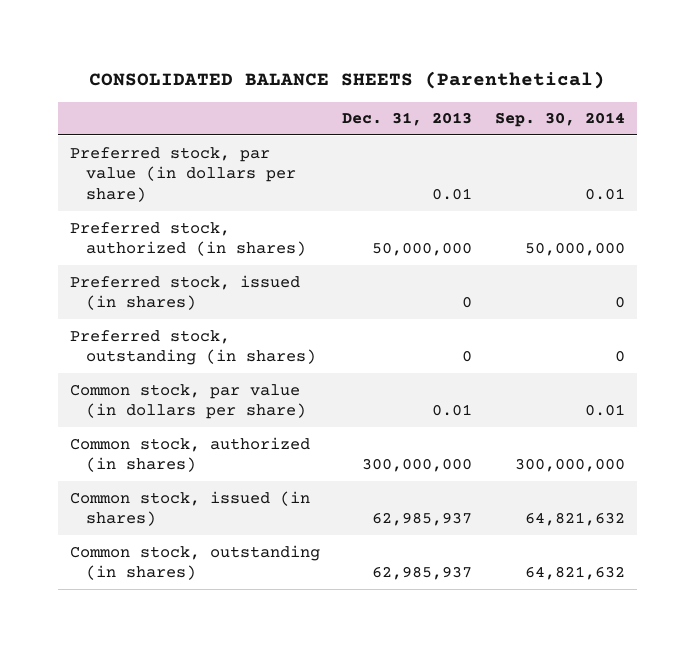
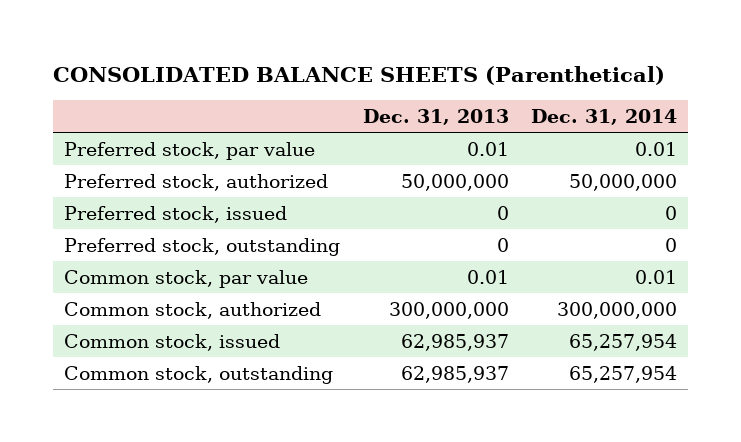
- | Dec. 31, 2013 | Sep. 30, 2014
+ | Dec. 31, 2013 | Dec. 31, 2014
- Preferred stock, par value (in dollars per share) | 0.01 | 0.01
- Preferred stock, authorized (in shares) | 50,000,000 | 50,000,000
- Preferred stock, issued (in shares) | 0 | 0
- Preferred stock, outstanding (in shares) | 0 | 0
- Common stock, par value (in dollars per share) | 0.01 | 0.01
- Common stock, authorized (in shares) | 300,000,000 | 300,000,000
- Common stock, issued (in shares) | 62,985,937 | 64,821,632
- Common stock, outstanding (in shares) | 62,985,937 | 64,821,632
+ Preferred stock, par value | 0.01 | 0.01
+ Preferred stock, authorized | 50,000,000 | 50,000,000
+ Preferred stock, issued | 0 | 0
+ Preferred stock, outstanding | 0 | 0
+ Common stock, par value | 0.01 | 0.01
+ Common stock, authorized | 300,000,000 | 300,000,000
+ Common stock, issued | 62,985,937 | 65,257,954
+ Common stock, outstanding | 62,985,937 | 65,257,954

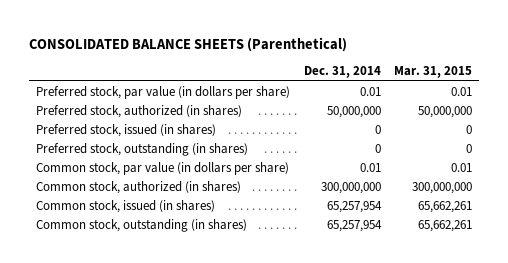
- | Dec. 31, 2013 | Dec. 31, 2014
+ | Dec. 31, 2014 | Mar. 31, 2015
- Preferred stock, par value | 0.01 | 0.01
- Preferred stock, authorized | 50,000,000 | 50,000,000
- Preferred stock, issued | 0 | 0
- Preferred stock, outstanding | 0 | 0
- Common stock, par value | 0.01 | 0.01
- Common stock, authorized | 300,000,000 | 300,000,000
- Common stock, issued | 62,985,937 | 65,257,954
- Common stock, outstanding | 62,985,937 | 65,257,954
+ Preferred stock, par value (in dollars per share) | 0.01 | 0.01
+ Preferred stock, authorized (in shares) | 50,000,000 | 50,000,000
+ Preferred stock, issued (in shares) | 0 | 0
+ Preferred stock, outstanding (in shares) | 0 | 0
+ Common stock, par value (in dollars per share) | 0.01 | 0.01
+ Common stock, authorized (in shares) | 300,000,000 | 300,000,000
+ Common stock, issued (in shares) | 65,257,954 | 65,662,261
+ Common stock, outstanding (in shares) | 65,257,954 | 65,662,261

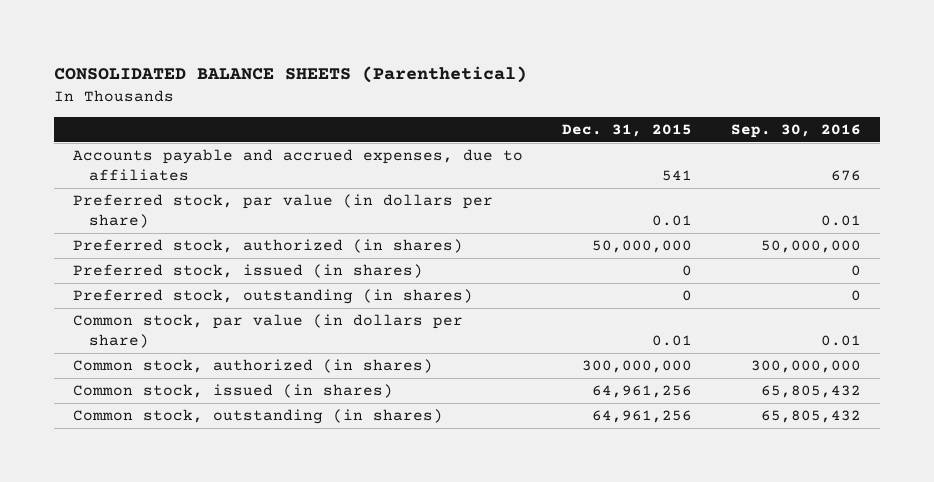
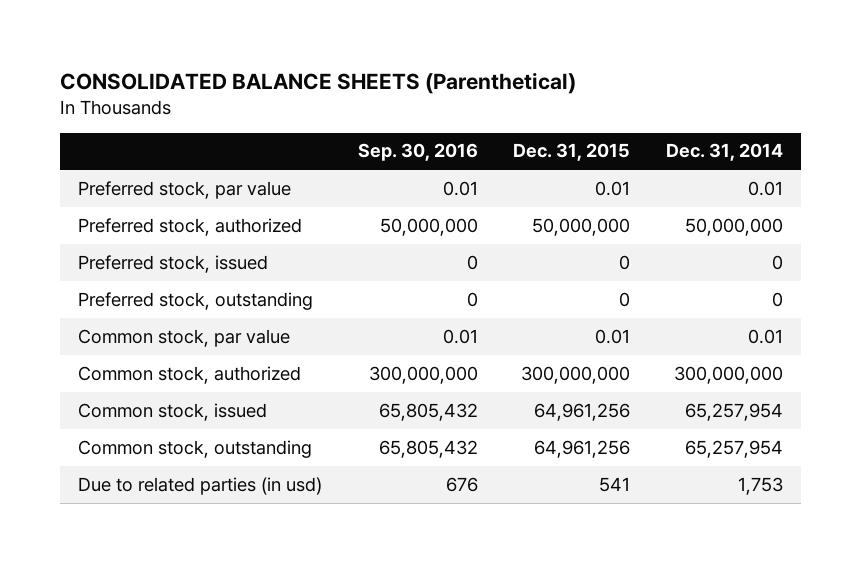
- | Dec. 31, 2015 | Sep. 30, 2016
+ | Sep. 30, 2016 | Dec. 31, 2015 | Dec. 31, 2014
- Accounts payable and accrued expenses, due to affiliates | 541 | 676
- Preferred stock, par value (in dollars per share) | 0.01 | 0.01
- Preferred stock, authorized (in shares) | 50,000,000 | 50,000,000
- Preferred stock, issued (in shares) | 0 | 0
- Preferred stock, outstanding (in shares) | 0 | 0
- Common stock, par value (in dollars per share) | 0.01 | 0.01
- Common stock, authorized (in shares) | 300,000,000 | 300,000,000
- Common stock, issued (in shares) | 64,961,256 | 65,805,432
- Common stock, outstanding (in shares) | 64,961,256 | 65,805,432
+ Preferred stock, par value | 0.01 | 0.01 | 0.01
+ Preferred stock, authorized | 50,000,000 | 50,000,000 | 50,000,000
+ Preferred stock, issued | 0 | 0 | 0
+ Preferred stock, outstanding | 0 | 0 | 0
+ Common stock, par value | 0.01 | 0.01 | 0.01
+ Common stock, authorized | 300,000,000 | 300,000,000 | 300,000,000
+ Common stock, issued | 65,805,432 | 64,961,256 | 65,257,954
+ Common stock, outstanding | 65,805,432 | 64,961,256 | 65,257,954
+ Due to related parties (in usd) | 676 | 541 | 1,753

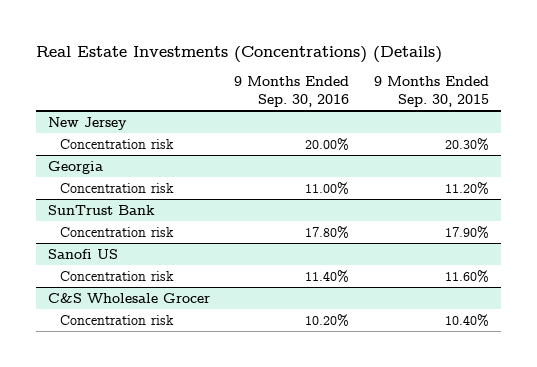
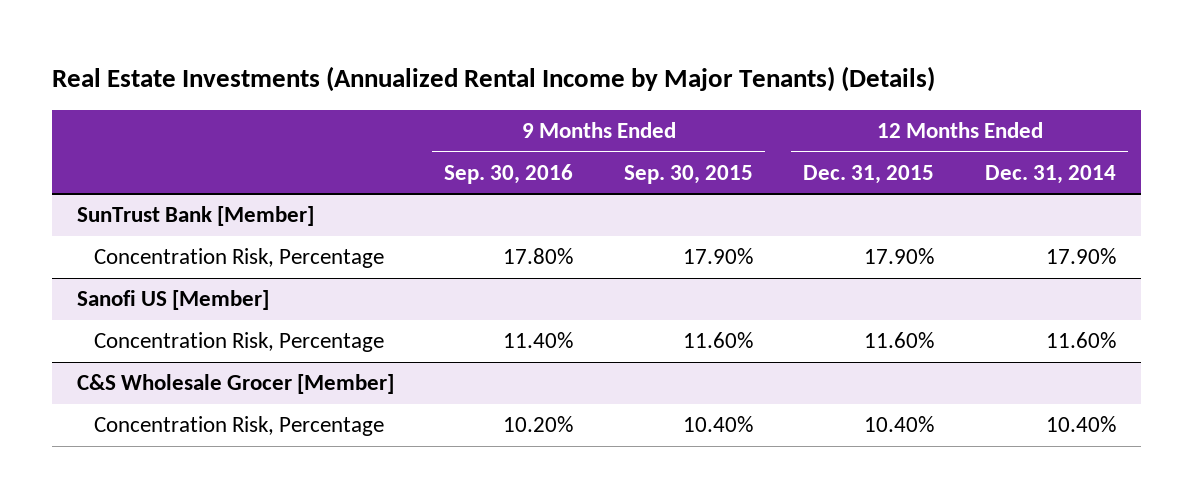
- Real Estate Investments (Concentrations) (Details)
+ Real Estate Investments (Annualized Rental Income by Major Tenants) (Details)
- | 9 Months Ended Sep. 30, 2016 | 9 Months Ended Sep. 30, 2015
+ | 9 Months Ended Sep. 30, 2016 | 9 Months Ended Sep. 30, 2015 | 12 Months Ended Dec. 31, 2015 | 12 Months Ended Dec. 31, 2014
- New Jersey
- Concentration risk | 20.00% | 20.30%
- Georgia
- Concentration risk | 11.00% | 11.20%
- SunTrust Bank
- Concentration risk | 17.80% | 17.90%
- Sanofi US
- Concentration risk | 11.40% | 11.60%
- C&S Wholesale Grocer
- Concentration risk | 10.20% | 10.40%
+ SunTrust Bank [Member]
+ Concentration Risk, Percentage | 17.80% | 17.90% | 17.90% | 17.90%
+ Sanofi US [Member]
+ Concentration Risk, Percentage | 11.40% | 11.60% | 11.60% | 11.60%
+ C&S Wholesale Grocer [Member]
+ Concentration Risk, Percentage | 10.20% | 10.40% | 10.40% | 10.40%

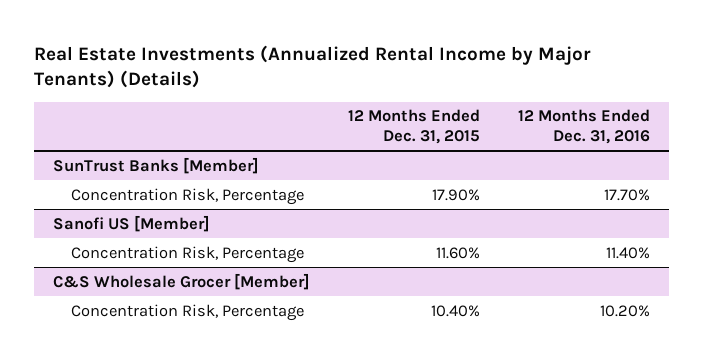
- | 9 Months Ended Sep. 30, 2016 | 9 Months Ended Sep. 30, 2015 | 12 Months Ended Dec. 31, 2015 | 12 Months Ended Dec. 31, 2014
+ | 12 Months Ended Dec. 31, 2015 | 12 Months Ended Dec. 31, 2016
- SunTrust Bank [Member]
+ SunTrust Banks [Member]

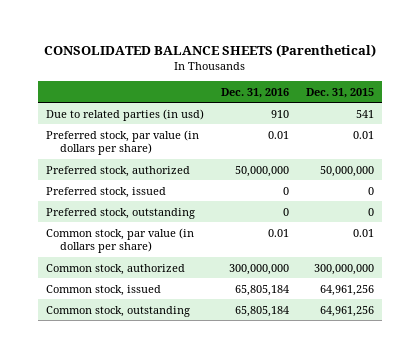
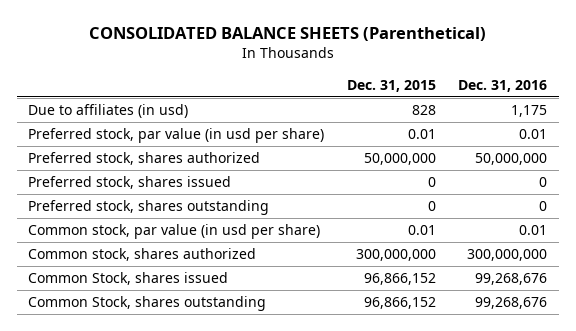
- | Dec. 31, 2016 | Dec. 31, 2015
+ | Dec. 31, 2015 | Dec. 31, 2016
- Due to related parties (in usd) | 910 | 541
- Preferred stock, par value (in dollars per share) | 0.01 | 0.01
- Preferred stock, authorized | 50,000,000 | 50,000,000
- Preferred stock, issued | 0 | 0
- Preferred stock, outstanding | 0 | 0
- Common stock, par value (in dollars per share) | 0.01 | 0.01
- Common stock, authorized | 300,000,000 | 300,000,000
- Common stock, issued | 65,805,184 | 64,961,256
- Common stock, outstanding | 65,805,184 | 64,961,256
+ Due to affiliates (in usd) | 828 | 1,175
+ Preferred stock, par value (in usd per share) | 0.01 | 0.01
+ Preferred stock, shares authorized | 50,000,000 | 50,000,000
+ Preferred stock, shares issued | 0 | 0
+ Preferred stock, shares outstanding | 0 | 0
+ Common stock, par value (in usd per share) | 0.01 | 0.01
+ Common stock, shares authorized | 300,000,000 | 300,000,000
+ Common Stock, shares issued | 96,866,152 | 99,268,676
+ Common Stock, shares outstanding | 96,866,152 | 99,268,676

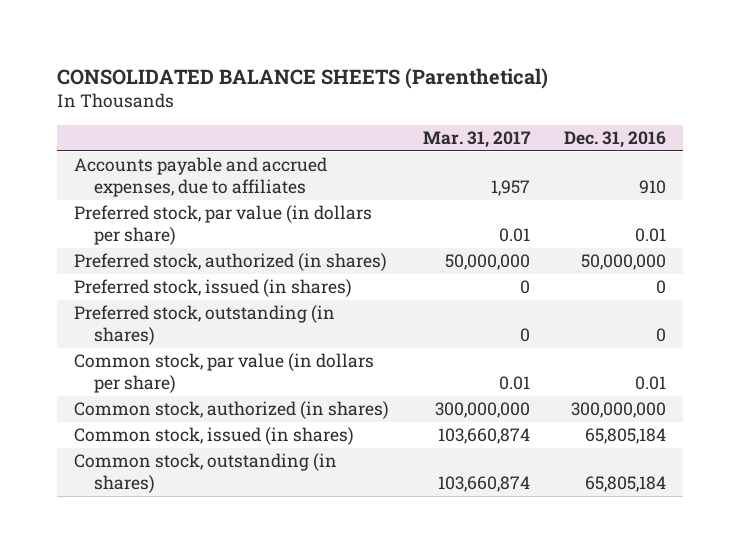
- | Dec. 31, 2015 | Dec. 31, 2016
+ | Mar. 31, 2017 | Dec. 31, 2016
- Due to affiliates (in usd) | 828 | 1,175
- Preferred stock, par value (in usd per share) | 0.01 | 0.01
- Preferred stock, shares authorized | 50,000,000 | 50,000,000
- Preferred stock, shares issued | 0 | 0
- Preferred stock, shares outstanding | 0 | 0
- Common stock, par value (in usd per share) | 0.01 | 0.01
- Common stock, shares authorized | 300,000,000 | 300,000,000
- Common Stock, shares issued | 96,866,152 | 99,268,676
- Common Stock, shares outstanding | 96,866,152 | 99,268,676
+ Accounts payable and accrued expenses, due to affiliates | 1,957 | 910
+ Preferred stock, par value (in dollars per share) | 0.01 | 0.01
+ Preferred stock, authorized (in shares) | 50,000,000 | 50,000,000
+ Preferred stock, issued (in shares) | 0 | 0
+ Preferred stock, outstanding (in shares) | 0 | 0
+ Common stock, par value (in dollars per share) | 0.01 | 0.01
+ Common stock, authorized (in shares) | 300,000,000 | 300,000,000
+ Common stock, issued (in shares) | 103,660,874 | 65,805,184
+ Common stock, outstanding (in shares) | 103,660,874 | 65,805,184

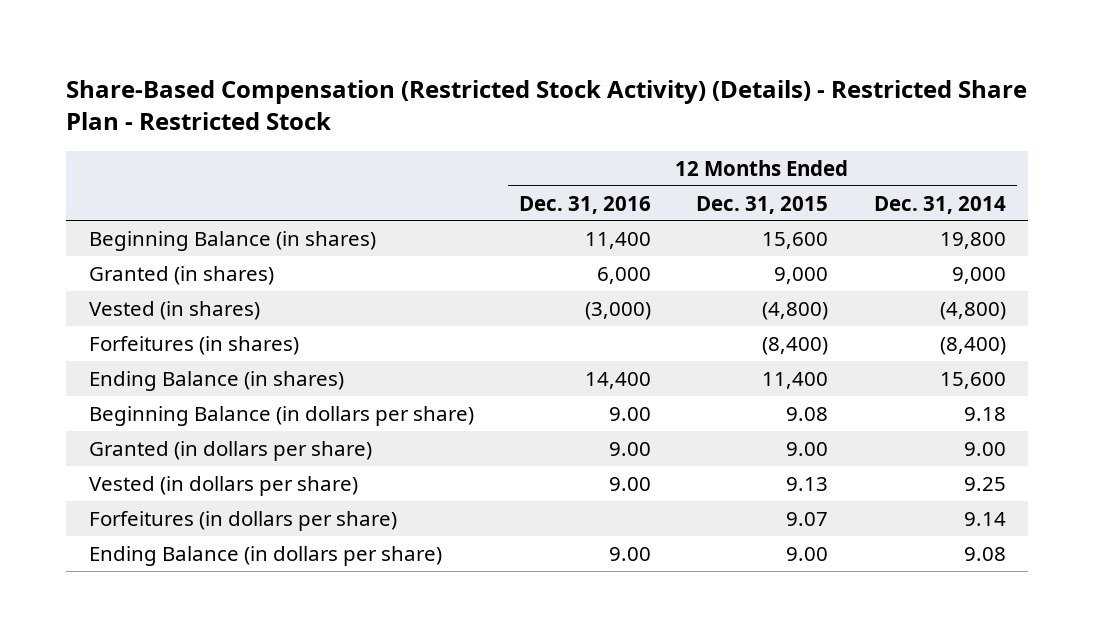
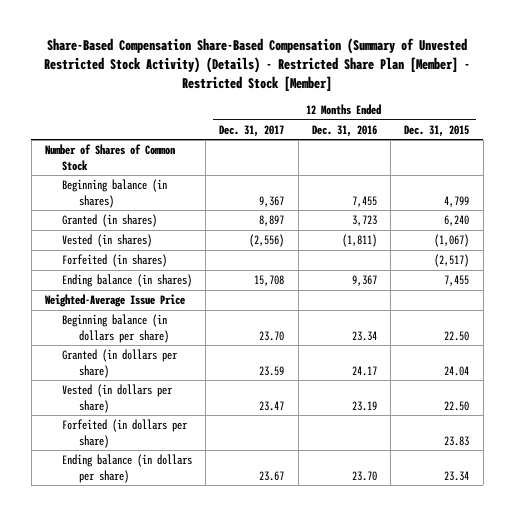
- Share-Based Compensation (Restricted Stock Activity) (Details) - Restricted Share Plan - Restricted Stock
+ Share-Based Compensation Share-Based Compensation (Summary of Unvested Restricted Stock Activity) (Details) - Restricted Share Plan [Member] - Restricted Stock [Member]
- | 12 Months Ended Dec. 31, 2016 | 12 Months Ended Dec. 31, 2015 | 12 Months Ended Dec. 31, 2014
+ | 12 Months Ended Dec. 31, 2017 | 12 Months Ended Dec. 31, 2016 | 12 Months Ended Dec. 31, 2015
- Beginning Balance (in shares) | 11,400 | 15,600 | 19,800
- Granted (in shares) | 6,000 | 9,000 | 9,000
- Vested (in shares) | (3,000) | (4,800) | (4,800)
- Forfeitures (in shares) | | (8,400) | (8,400)
- Ending Balance (in shares) | 14,400 | 11,400 | 15,600
- Beginning Balance (in dollars per share) | 9.00 | 9.08 | 9.18
- Granted (in dollars per share) | 9.00 | 9.00 | 9.00
- Vested (in dollars per share) | 9.00 | 9.13 | 9.25
- Forfeitures (in dollars per share) | | 9.07 | 9.14
- Ending Balance (in dollars per share) | 9.00 | 9.00 | 9.08
+ Number of Shares of Common Stock
+ Beginning balance (in shares) | 9,367 | 7,455 | 4,799
+ Granted (in shares) | 8,897 | 3,723 | 6,240
+ Vested (in shares) | (2,556) | (1,811) | (1,067)
+ Forfeited (in shares) | | | (2,517)
+ Ending balance (in shares) | 15,708 | 9,367 | 7,455
+ Weighted-Average Issue Price
+ Beginning balance (in dollars per share) | 23.70 | 23.34 | 22.50
+ Granted (in dollars per share) | 23.59 | 24.17 | 24.04
+ Vested (in dollars per share) | 23.47 | 23.19 | 22.50
+ Forfeited (in dollars per share) | | | 23.83
+ Ending balance (in dollars per share) | 23.67 | 23.70 | 23.34

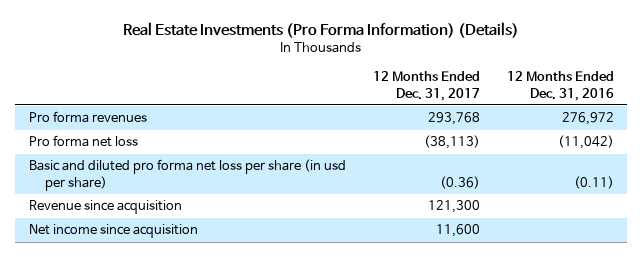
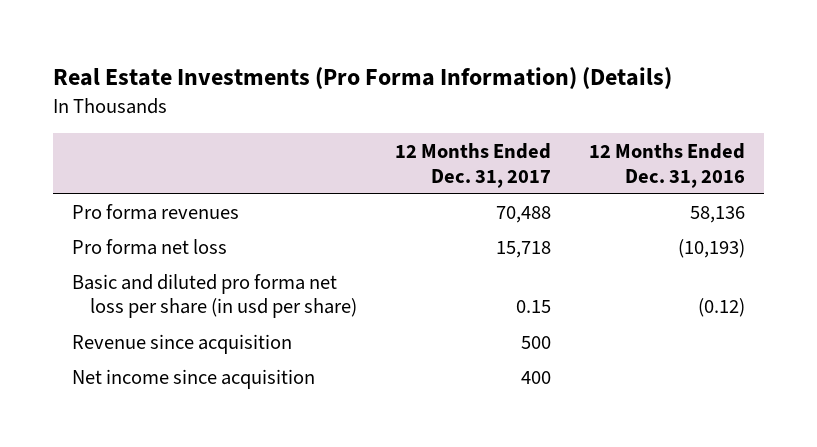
- Pro forma revenues | 293,768 | 276,972
- Pro forma net loss | (38,113) | (11,042)
- Basic and diluted pro forma net loss per share (in usd per share) | (0.36) | (0.11)
- Revenue since acquisition | 121,300 |
- Net income since acquisition | 11,600 |
+ Pro forma revenues | 70,488 | 58,136
+ Pro forma net loss | 15,718 | (10,193)
+ Basic and diluted pro forma net loss per share (in usd per share) | 0.15 | (0.12)
+ Revenue since acquisition | 500 |
+ Net income since acquisition | 400 |

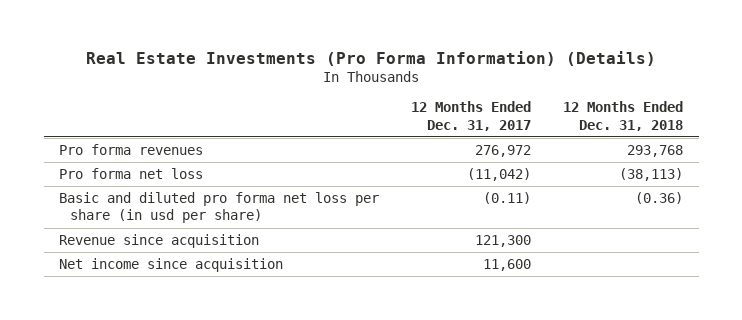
- | 12 Months Ended Dec. 31, 2017 | 12 Months Ended Dec. 31, 2016
+ | 12 Months Ended Dec. 31, 2017 | 12 Months Ended Dec. 31, 2018
- Pro forma revenues | 70,488 | 58,136
- Pro forma net loss | 15,718 | (10,193)
- Basic and diluted pro forma net loss per share (in usd per share) | 0.15 | (0.12)
- Revenue since acquisition | 500 |
- Net income since acquisition | 400 |
+ Pro forma revenues | 276,972 | 293,768
+ Pro forma net loss | (11,042) | (38,113)
+ Basic and diluted pro forma net loss per share (in usd per share) | (0.11) | (0.36)
+ Revenue since acquisition | 121,300 |
+ Net income since acquisition | 11,600 |

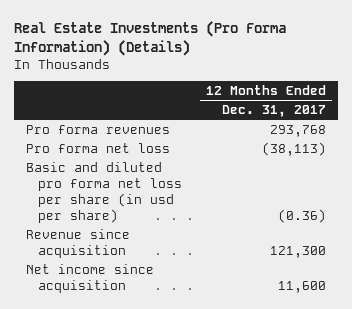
- | 12 Months Ended Dec. 31, 2017 | 12 Months Ended Dec. 31, 2018
+ | 12 Months Ended Dec. 31, 2017
- Pro forma revenues | 276,972 | 293,768
- Pro forma net loss | (11,042) | (38,113)
- Basic and diluted pro forma net loss per share (in usd per share) | (0.11) | (0.36)
+ Pro forma revenues | 293,768
+ Pro forma net loss | (38,113)
+ Basic and diluted pro forma net loss per share (in usd per share) | (0.36)

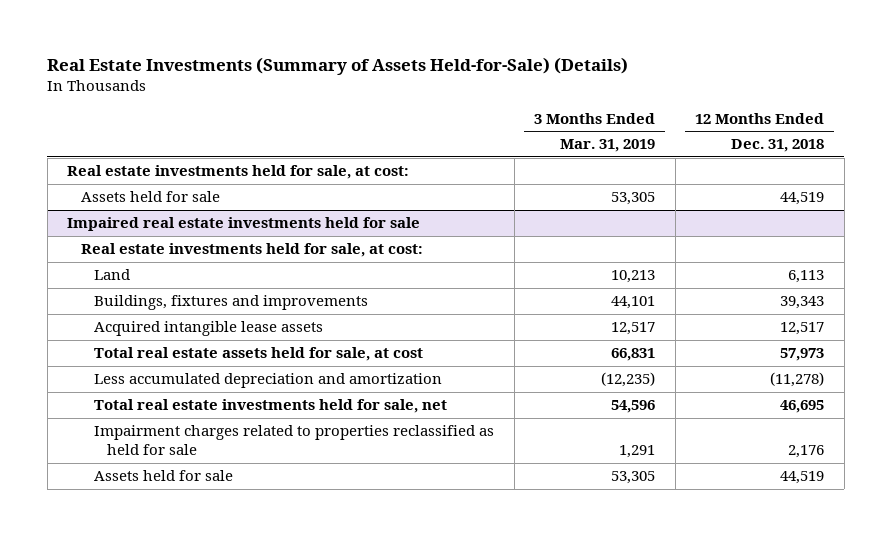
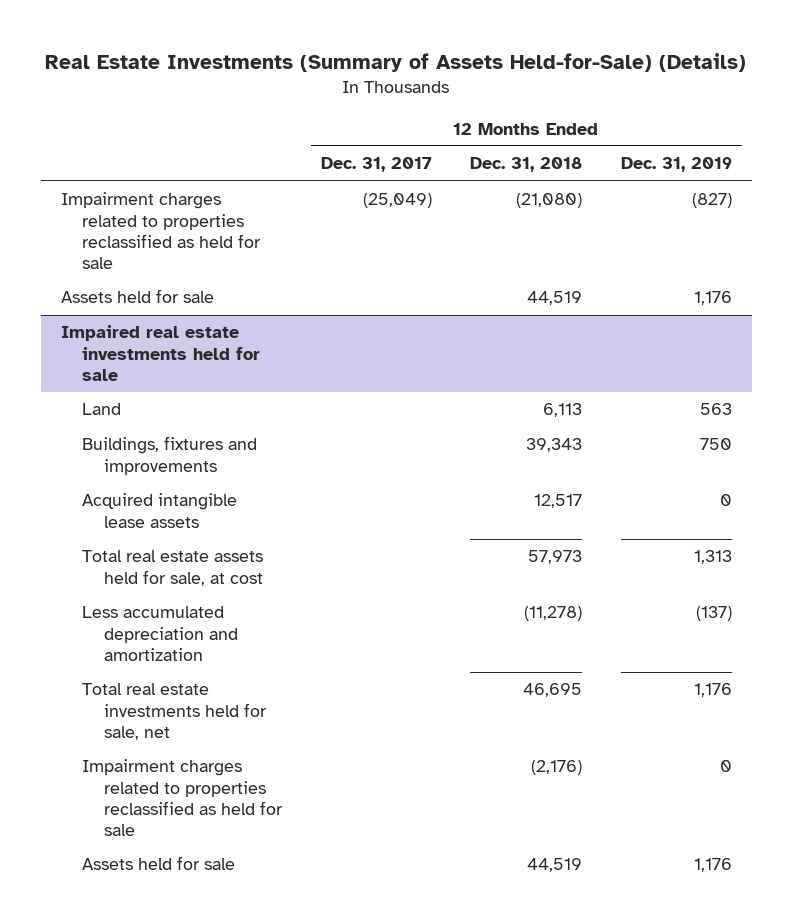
- | 3 Months Ended Mar. 31, 2019 | 12 Months Ended Dec. 31, 2018
+ | 12 Months Ended Dec. 31, 2017 | 12 Months Ended Dec. 31, 2018 | 12 Months Ended Dec. 31, 2019
- Real estate investments held for sale, at cost:
+ Impairment charges related to properties reclassified as held for sale | (25,049) | (21,080) | (827)
@ Impaired real estate investments held for sale
- Real estate investments held for sale, at cost:
- Impairment charges related to properties reclassified as held for sale | 1,291 | 2,176
+ Impairment charges related to properties reclassified as held for sale | | (2,176) | 0

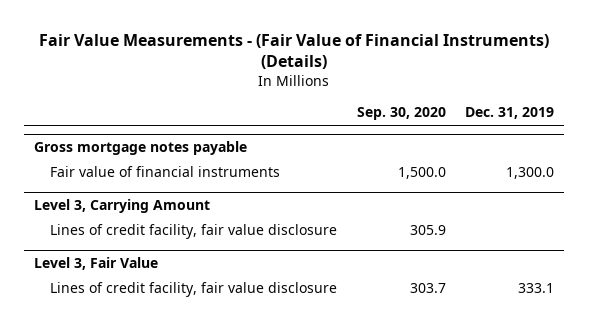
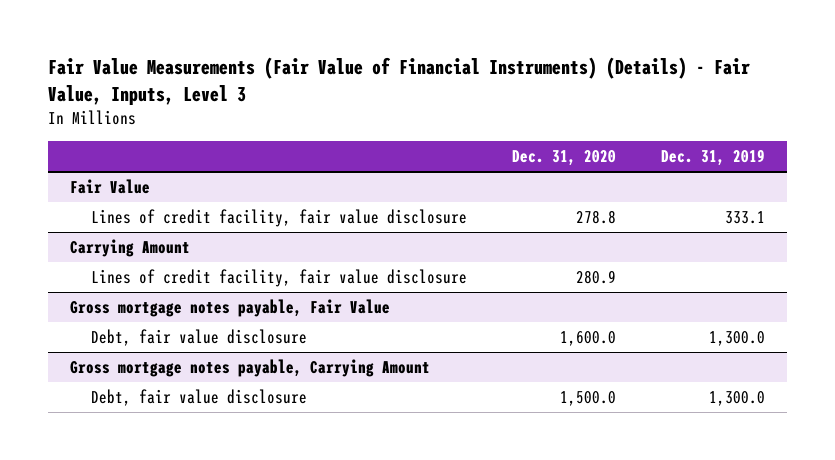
- Fair Value Measurements - (Fair Value of Financial Instruments) (Details)
+ Fair Value Measurements (Fair Value of Financial Instruments) (Details) - Fair Value, Inputs, Level 3
- | Sep. 30, 2020 | Dec. 31, 2019
+ | Dec. 31, 2020 | Dec. 31, 2019
- Gross mortgage notes payable
- Fair value of financial instruments | 1,500.0 | 1,300.0
- Level 3, Carrying Amount
- Lines of credit facility, fair value disclosure | 305.9 |
- Level 3, Fair Value
+ Fair Value
+ Carrying Amount
+ Lines of credit facility, fair value disclosure | 280.9 |
+ Gross mortgage notes payable, Fair Value
+ Debt, fair value disclosure | 1,600.0 | 1,300.0
+ Gross mortgage notes payable, Carrying Amount
+ Debt, fair value disclosure | 1,500.0 | 1,300.0

